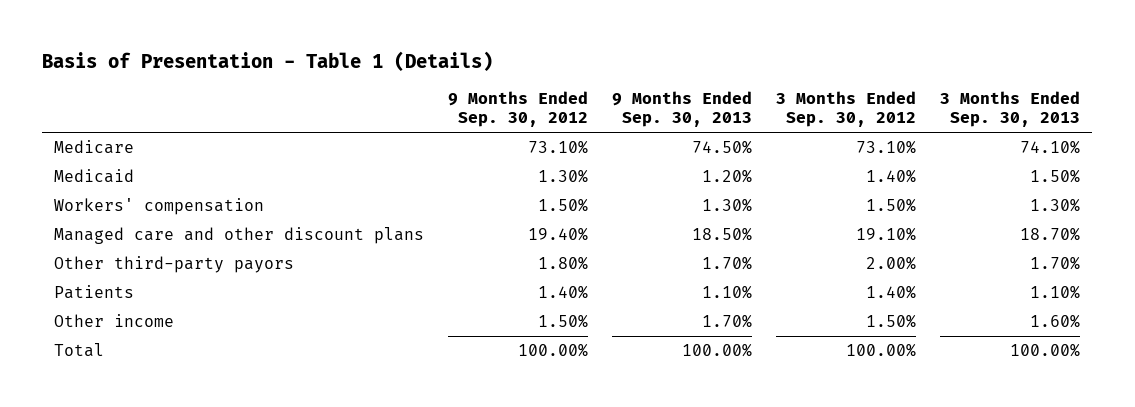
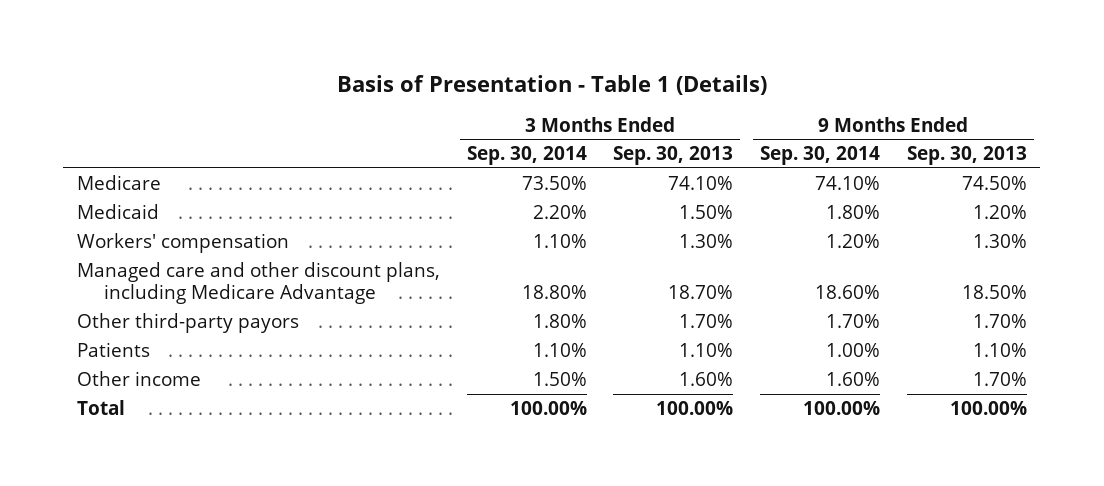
- | 9 Months Ended Sep. 30, 2012 | 9 Months Ended Sep. 30, 2013 | 3 Months Ended Sep. 30, 2012 | 3 Months Ended Sep. 30, 2013
+ | 3 Months Ended Sep. 30, 2014 | 3 Months Ended Sep. 30, 2013 | 9 Months Ended Sep. 30, 2014 | 9 Months Ended Sep. 30, 2013
- Managed care and other discount plans | 19.40% | 18.50% | 19.10% | 18.70%
+ Managed care and other discount plans, including Medicare Advantage | 18.80% | 18.70% | 18.60% | 18.50%

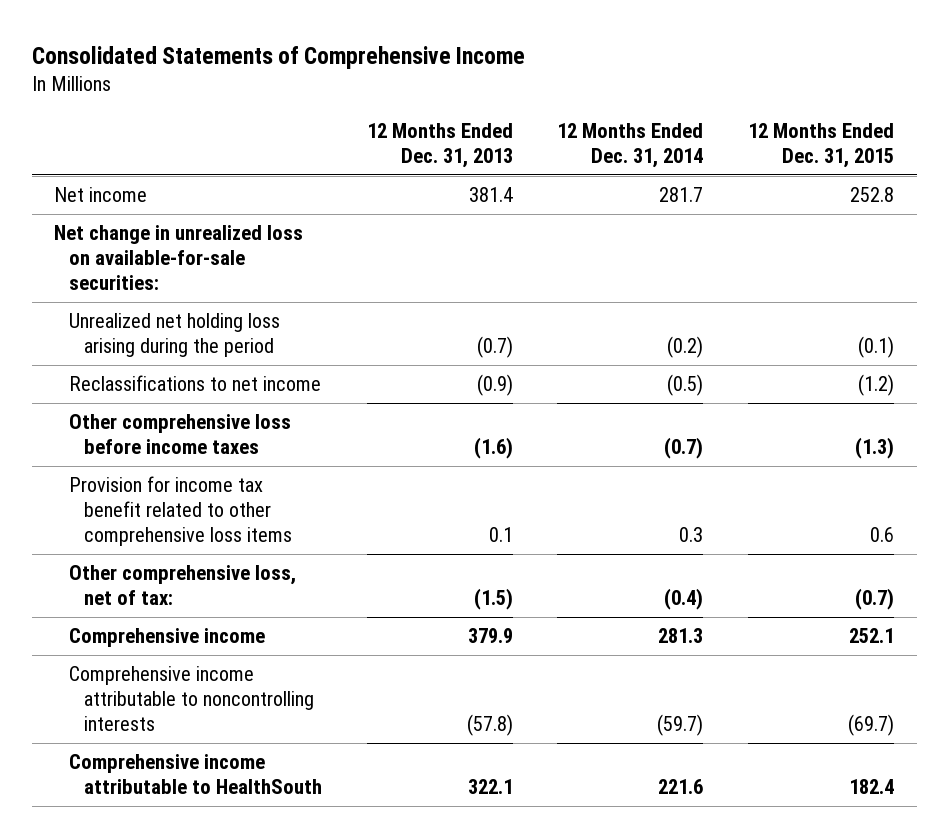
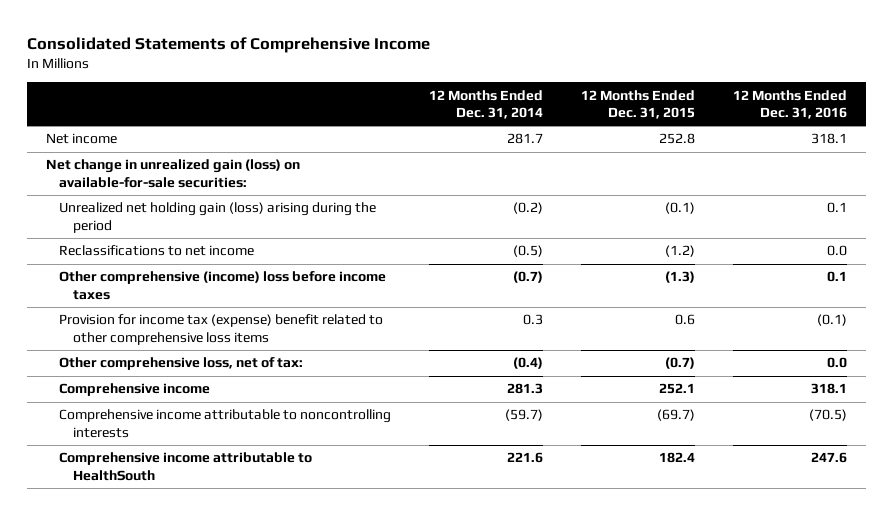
- | 12 Months Ended Dec. 31, 2013 | 12 Months Ended Dec. 31, 2014 | 12 Months Ended Dec. 31, 2015
+ | 12 Months Ended Dec. 31, 2014 | 12 Months Ended Dec. 31, 2015 | 12 Months Ended Dec. 31, 2016
- Net change in unrealized loss on available-for-sale securities:
- Unrealized net holding loss arising during the period | (0.7) | (0.2) | (0.1)
+ Net change in unrealized gain (loss) on available-for-sale securities:
+ Unrealized net holding gain (loss) arising during the period | (0.2) | (0.1) | 0.1
- Other comprehensive loss before income taxes | (1.6) | (0.7) | (1.3)
- Provision for income tax benefit related to other comprehensive loss items | 0.1 | 0.3 | 0.6
+ Other comprehensive (income) loss before income taxes | (0.7) | (1.3) | 0.1
+ Provision for income tax (expense) benefit related to other comprehensive loss items | 0.3 | 0.6 | (0.1)

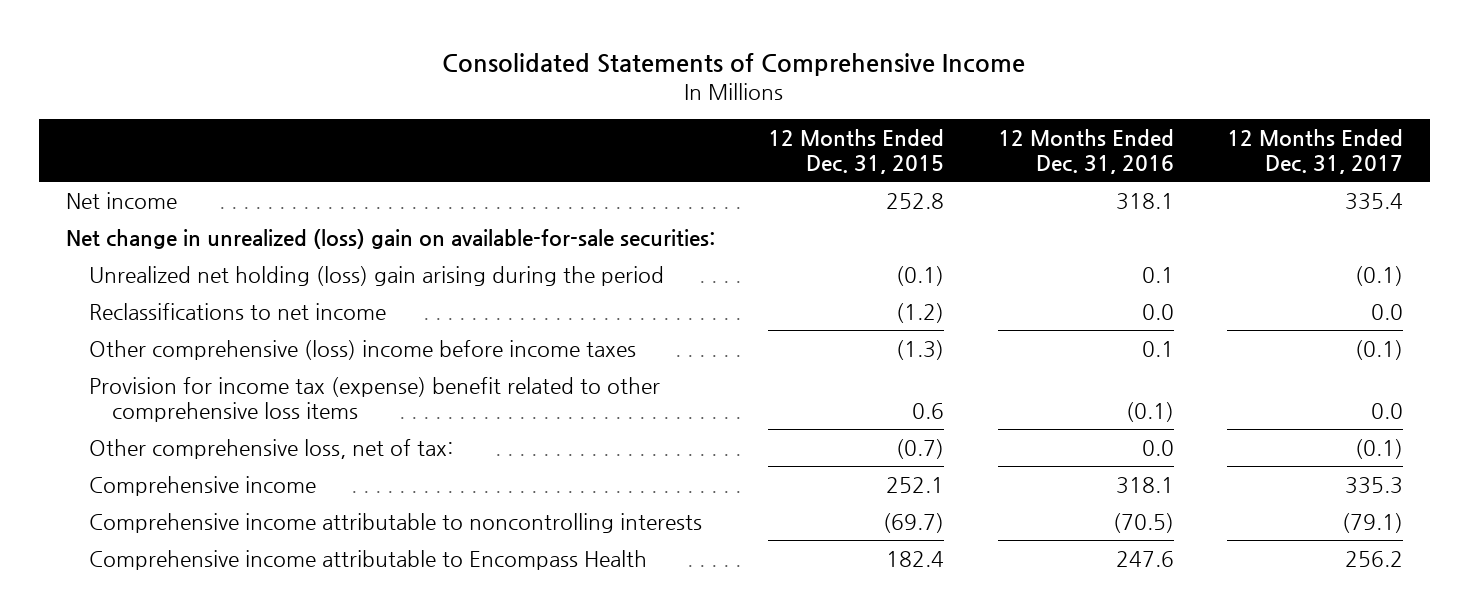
- | 12 Months Ended Dec. 31, 2014 | 12 Months Ended Dec. 31, 2015 | 12 Months Ended Dec. 31, 2016
+ | 12 Months Ended Dec. 31, 2015 | 12 Months Ended Dec. 31, 2016 | 12 Months Ended Dec. 31, 2017
- Net change in unrealized gain (loss) on available-for-sale securities:
- Unrealized net holding gain (loss) arising during the period | (0.2) | (0.1) | 0.1
+ Net change in unrealized (loss) gain on available-for-sale securities:
+ Unrealized net holding (loss) gain arising during the period | (0.1) | 0.1 | (0.1)
- Other comprehensive (income) loss before income taxes | (0.7) | (1.3) | 0.1
+ Other comprehensive (loss) income before income taxes | (1.3) | 0.1 | (0.1)
- Comprehensive income attributable to HealthSouth | 221.6 | 182.4 | 247.6
+ Comprehensive income attributable to Encompass Health | 182.4 | 247.6 | 256.2

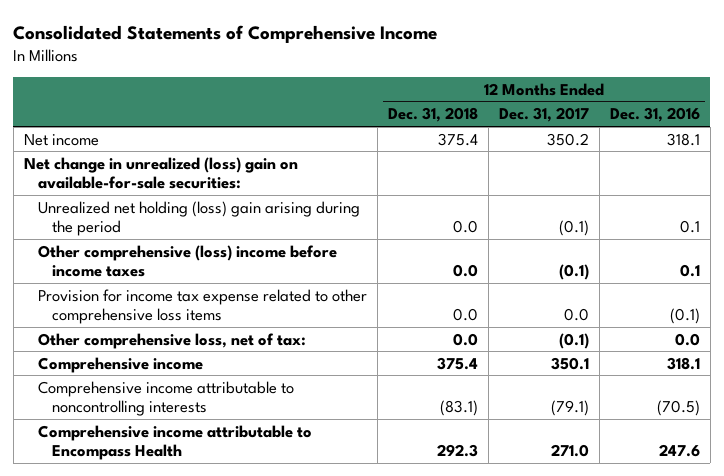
- | 12 Months Ended Dec. 31, 2015 | 12 Months Ended Dec. 31, 2016 | 12 Months Ended Dec. 31, 2017
+ | 12 Months Ended Dec. 31, 2018 | 12 Months Ended Dec. 31, 2017 | 12 Months Ended Dec. 31, 2016
- Net income | 252.8 | 318.1 | 335.4
+ Net income | 375.4 | 350.2 | 318.1
- Reclassifications to net income | (1.2) | 0.0 | 0.0
- Provision for income tax (expense) benefit related to other comprehensive loss items | 0.6 | (0.1) | 0.0
+ Provision for income tax expense related to other comprehensive loss items | 0.0 | 0.0 | (0.1)
- Comprehensive income | 252.1 | 318.1 | 335.3
+ Comprehensive income | 375.4 | 350.1 | 318.1
- Comprehensive income attributable to Encompass Health | 182.4 | 247.6 | 256.2
+ Comprehensive income attributable to Encompass Health | 292.3 | 271.0 | 247.6

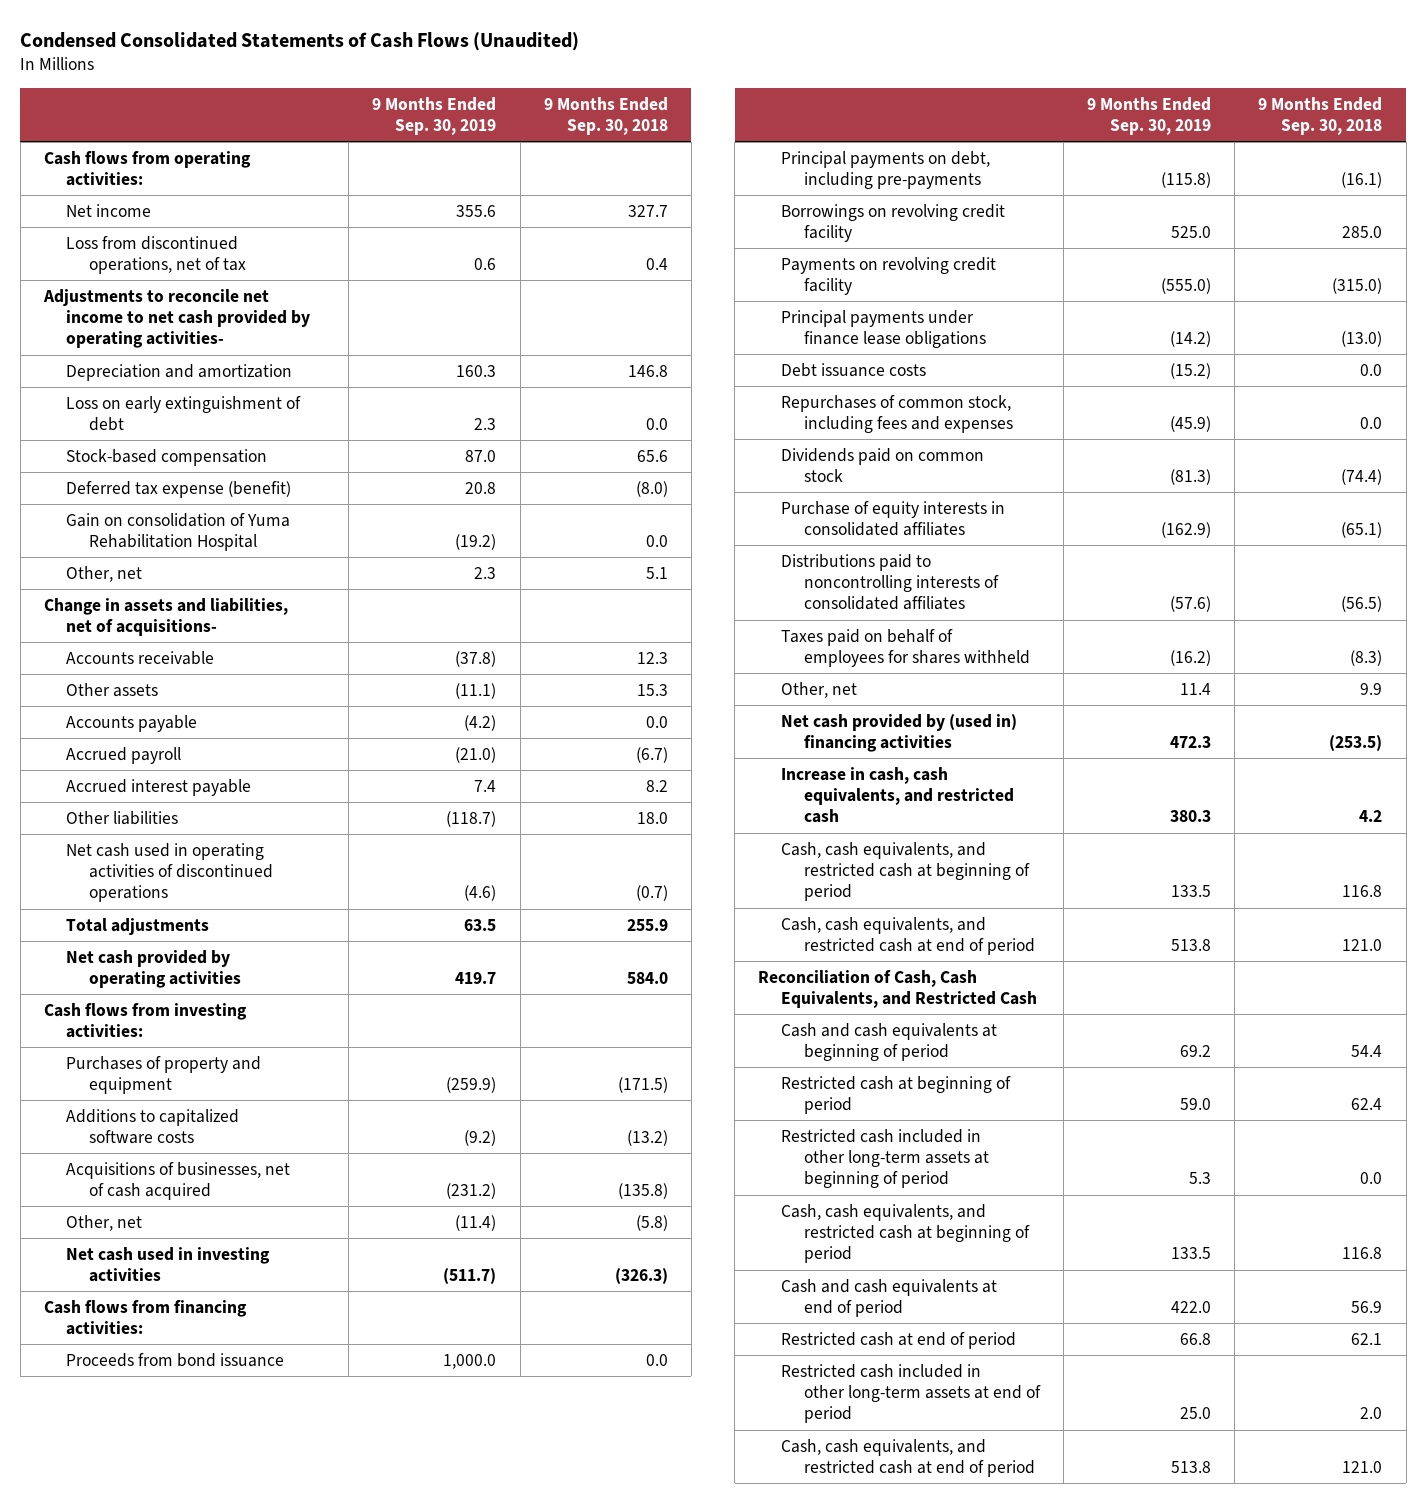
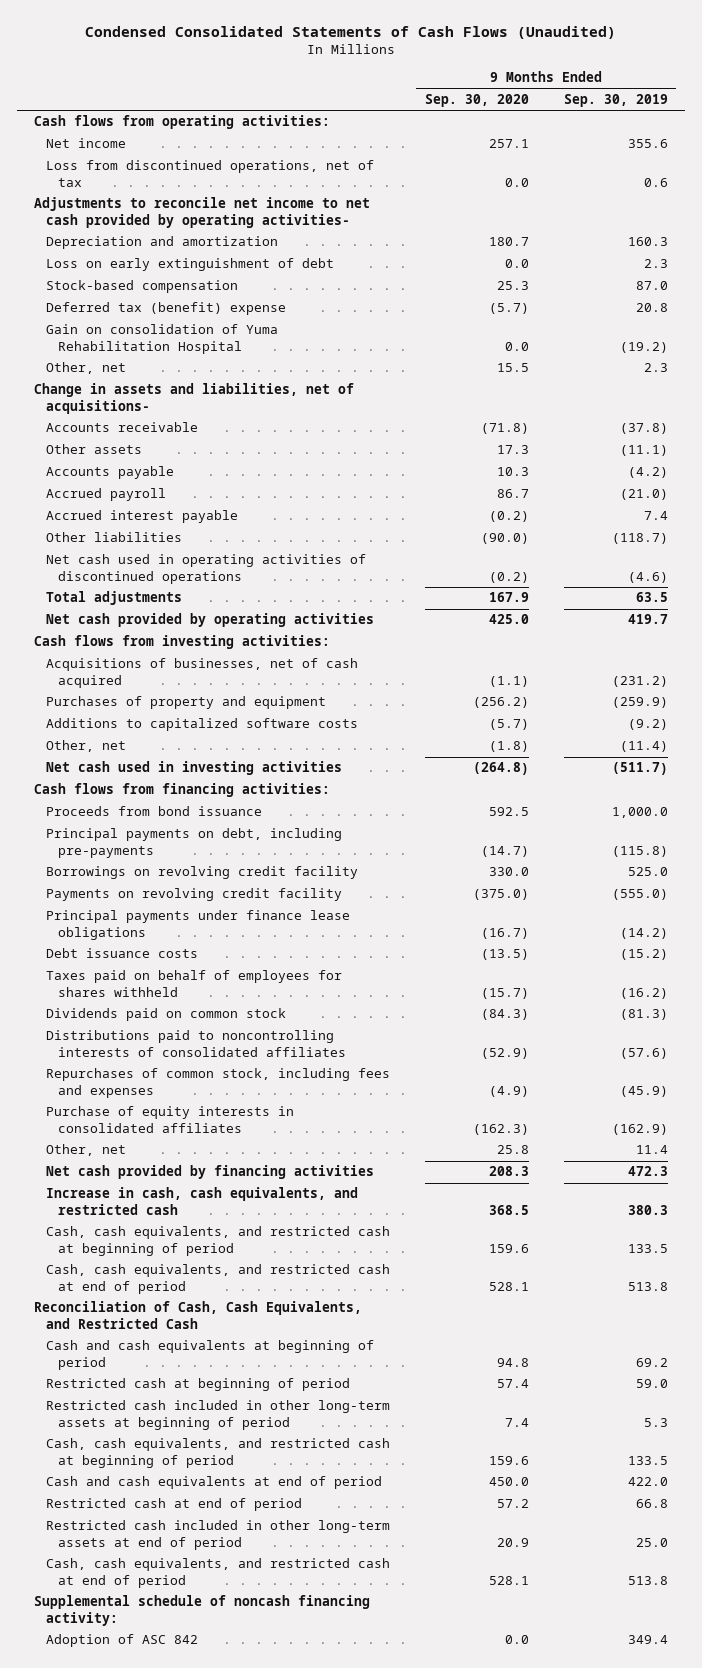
- | 9 Months Ended Sep. 30, 2019 | 9 Months Ended Sep. 30, 2018
+ | 9 Months Ended Sep. 30, 2020 | 9 Months Ended Sep. 30, 2019
- Deferred tax expense (benefit) | 20.8 | (8.0)
+ Deferred tax (benefit) expense | (5.7) | 20.8
moved up: Acquisitions of businesses, net of cash acquired | (1.1) | (231.2)
moved up: Taxes paid on behalf of employees for shares withheld | (15.7) | (16.2)
moved down: Repurchases of common stock, including fees and expenses | (4.9) | (45.9)
moved down: Purchase of equity interests in consolidated affiliates | (162.3) | (162.9)
- Net cash provided by (used in) financing activities | 472.3 | (253.5)
+ Net cash provided by financing activities | 208.3 | 472.3
+ Supplemental schedule of noncash financing activity:
+ Adoption of ASC 842 | 0.0 | 349.4

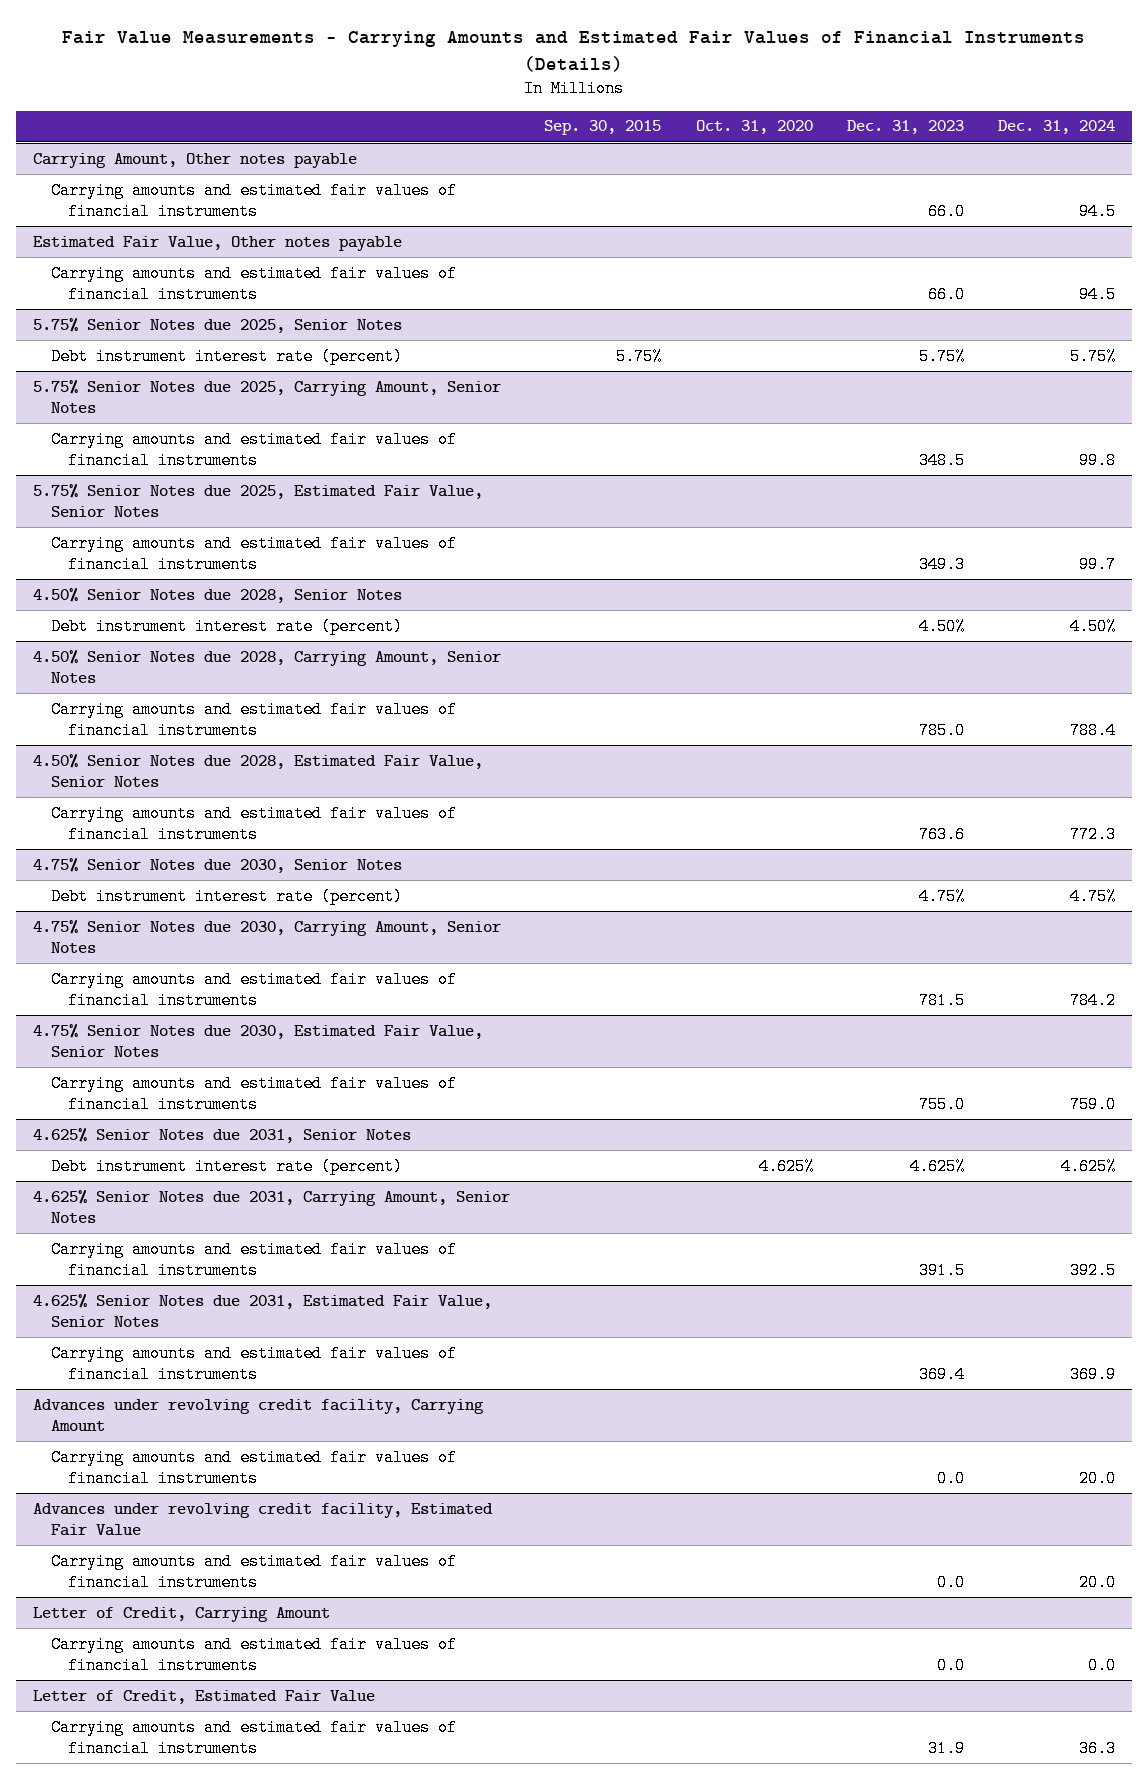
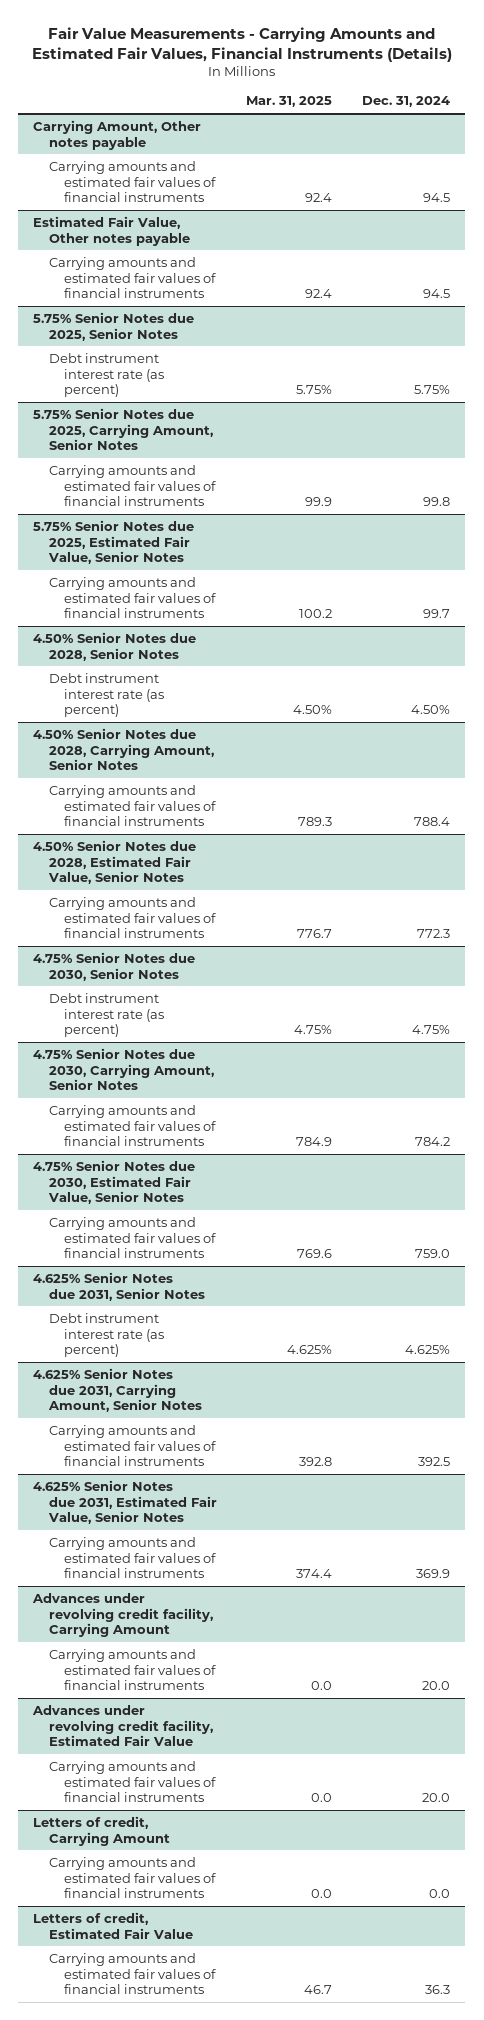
- Fair Value Measurements - Carrying Amounts and Estimated Fair Values of Financial Instruments (Details)
+ Fair Value Measurements - Carrying Amounts and Estimated Fair Values, Financial Instruments (Details)
- | Sep. 30, 2015 | Oct. 31, 2020 | Dec. 31, 2023 | Dec. 31, 2024
+ | Mar. 31, 2025 | Dec. 31, 2024
@ 5.75% Senior Notes due 2025, Senior Notes
- Debt instrument interest rate (percent) | 5.75% | | 5.75% | 5.75%
+ Debt instrument interest rate (as percent) | 5.75% | 5.75%
@ 4.50% Senior Notes due 2028, Senior Notes
- Debt instrument interest rate (percent) | | | 4.50% | 4.50%
+ Debt instrument interest rate (as percent) | 4.50% | 4.50%
@ 4.75% Senior Notes due 2030, Senior Notes
- Debt instrument interest rate (percent) | | | 4.75% | 4.75%
+ Debt instrument interest rate (as percent) | 4.75% | 4.75%
@ 4.625% Senior Notes due 2031, Senior Notes
- Debt instrument interest rate (percent) | | 4.625% | 4.625% | 4.625%
+ Debt instrument interest rate (as percent) | 4.625% | 4.625%
- Letter of Credit, Carrying Amount
+ Letters of credit, Carrying Amount
- Letter of Credit, Estimated Fair Value
+ Letters of credit, Estimated Fair Value

